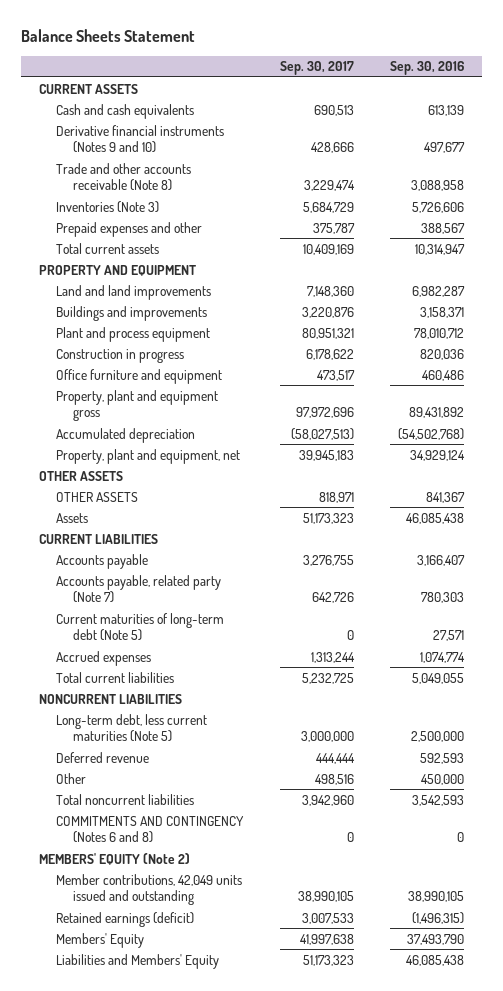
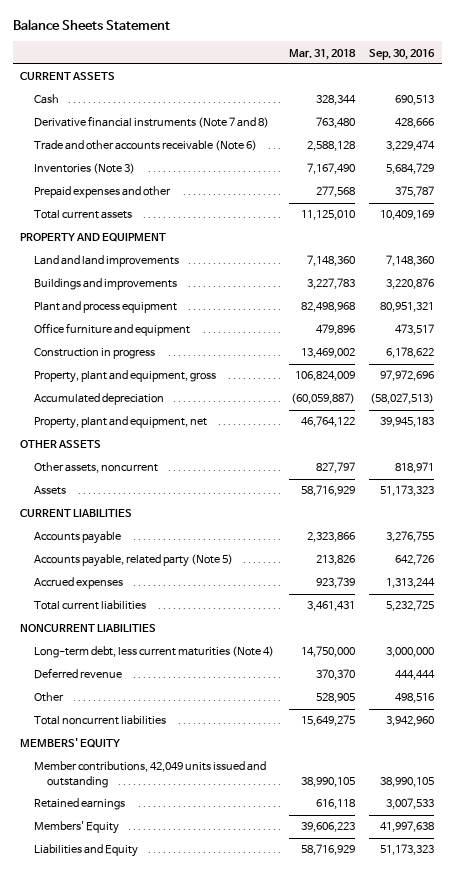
- | Sep. 30, 2017 | Sep. 30, 2016
+ | Mar. 31, 2018 | Sep. 30, 2016
- Cash and cash equivalents | 690,513 | 613,139
- Derivative financial instruments (Notes 9 and 10) | 428,666 | 497,677
- Trade and other accounts receivable (Note 8) | 3,229,474 | 3,088,958
- Inventories (Note 3) | 5,684,729 | 5,726,606
- Prepaid expenses and other | 375,787 | 388,567
- Total current assets | 10,409,169 | 10,314,947
+ Cash | 328,344 | 690,513
+ Derivative financial instruments (Note 7 and 8) | 763,480 | 428,666
+ Trade and other accounts receivable (Note 6) | 2,588,128 | 3,229,474
+ Inventories (Note 3) | 7,167,490 | 5,684,729
+ Prepaid expenses and other | 277,568 | 375,787
+ Total current assets | 11,125,010 | 10,409,169
- Land and land improvements | 7,148,360 | 6,982,287
- Buildings and improvements | 3,220,876 | 3,158,371
- Plant and process equipment | 80,951,321 | 78,010,712
- Construction in progress | 6,178,622 | 820,036
- Office furniture and equipment | 473,517 | 460,486
- Property, plant and equipment gross | 97,972,696 | 89,431,892
- Accumulated depreciation | (58,027,513) | (54,502,768)
- Property, plant and equipment, net | 39,945,183 | 34,929,124
+ Land and land improvements | 7,148,360 | 7,148,360
+ Buildings and improvements | 3,227,783 | 3,220,876
+ Plant and process equipment | 82,498,968 | 80,951,321
+ Office furniture and equipment | 479,896 | 473,517
+ Construction in progress | 13,469,002 | 6,178,622
+ Property, plant and equipment, gross | 106,824,009 | 97,972,696
+ Accumulated depreciation | (60,059,887) | (58,027,513)
+ Property, plant and equipment, net | 46,764,122 | 39,945,183
- OTHER ASSETS | 818,971 | 841,367
- Assets | 51,173,323 | 46,085,438
+ Other assets, noncurrent | 827,797 | 818,971
+ Assets | 58,716,929 | 51,173,323
- Accounts payable | 3,276,755 | 3,166,407
- Accounts payable, related party (Note 7) | 642,726 | 780,303
- Current maturities of long-term debt (Note 5) | 0 | 27,571
- Accrued expenses | 1,313,244 | 1,074,774
- Total current liabilities | 5,232,725 | 5,049,055
+ Accounts payable | 2,323,866 | 3,276,755
+ Accounts payable, related party (Note 5) | 213,826 | 642,726
+ Accrued expenses | 923,739 | 1,313,244
+ Total current liabilities | 3,461,431 | 5,232,725
- Long-term debt, less current maturities (Note 5) | 3,000,000 | 2,500,000
- Deferred revenue | 444,444 | 592,593
- Other | 498,516 | 450,000
- Total noncurrent liabilities | 3,942,960 | 3,542,593
- COMMITMENTS AND CONTINGENCY (Notes 6 and 8) | 0 | 0
- MEMBERS' EQUITY (Note 2)
+ Long-term debt, less current maturities (Note 4) | 14,750,000 | 3,000,000
+ Deferred revenue | 370,370 | 444,444
+ Other | 528,905 | 498,516
+ Total noncurrent liabilities | 15,649,275 | 3,942,960
+ MEMBERS' EQUITY
- Retained earnings (deficit) | 3,007,533 | (1,496,315)
- Members' Equity | 41,997,638 | 37,493,790
- Liabilities and Members' Equity | 51,173,323 | 46,085,438
+ Retained earnings | 616,118 | 3,007,533
+ Members' Equity | 39,606,223 | 41,997,638
+ Liabilities and Equity | 58,716,929 | 51,173,323

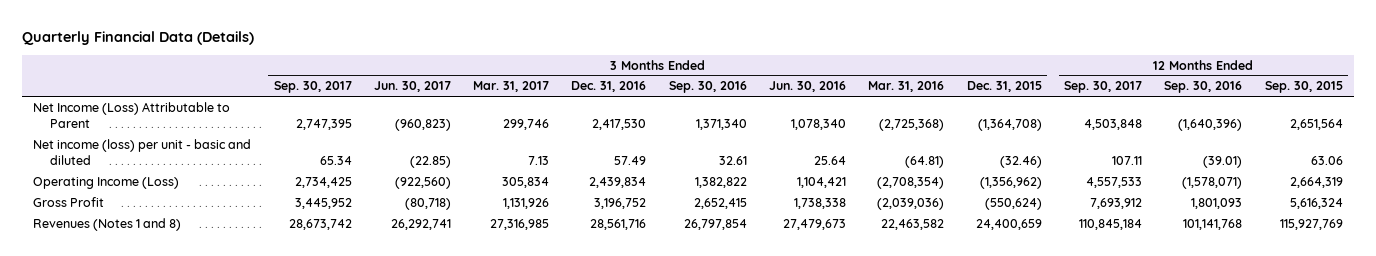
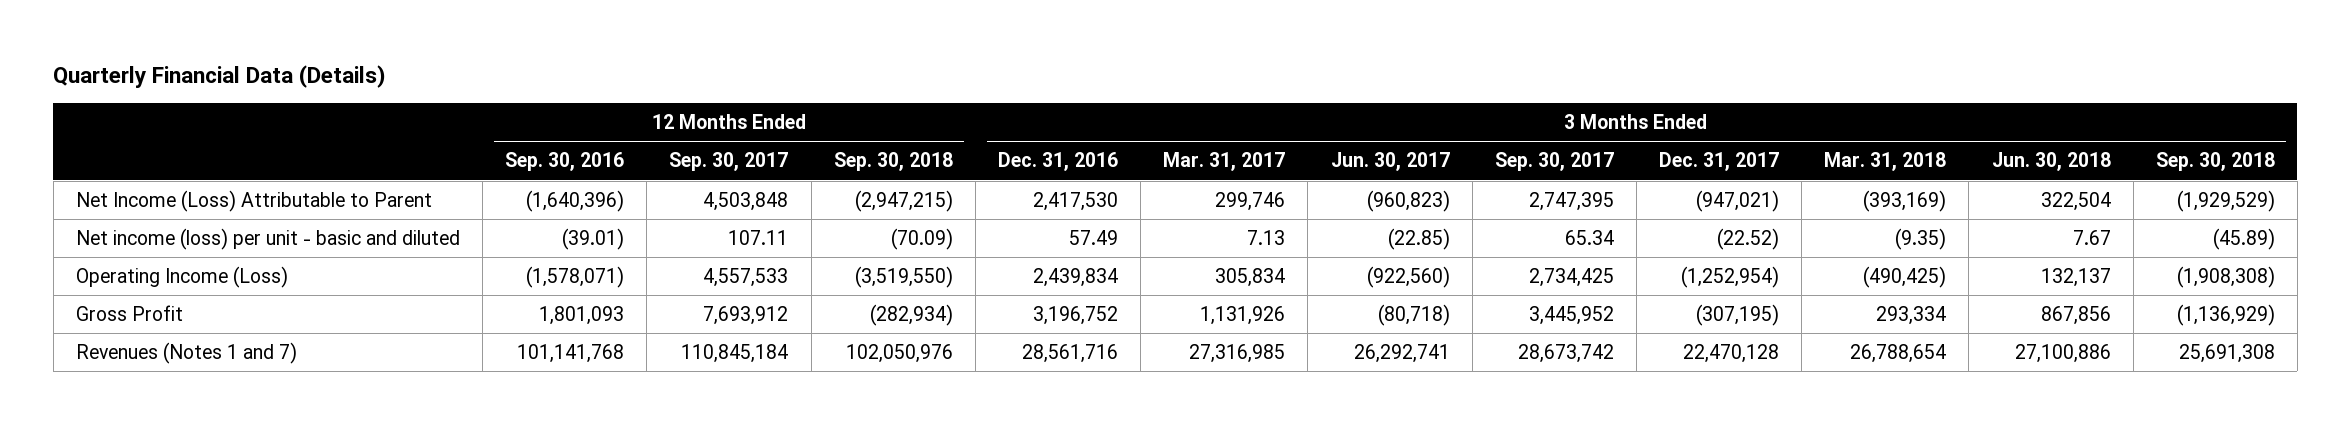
- | 3 Months Ended Sep. 30, 2017 | 3 Months Ended Jun. 30, 2017 | 3 Months Ended Mar. 31, 2017 | 3 Months Ended Dec. 31, 2016 | 3 Months Ended Sep. 30, 2016 | 3 Months Ended Jun. 30, 2016 | 3 Months Ended Mar. 31, 2016 | 3 Months Ended Dec. 31, 2015 | 12 Months Ended Sep. 30, 2017 | 12 Months Ended Sep. 30, 2016 | 12 Months Ended Sep. 30, 2015
+ | 12 Months Ended Sep. 30, 2016 | 12 Months Ended Sep. 30, 2017 | 12 Months Ended Sep. 30, 2018 | 3 Months Ended Dec. 31, 2016 | 3 Months Ended Mar. 31, 2017 | 3 Months Ended Jun. 30, 2017 | 3 Months Ended Sep. 30, 2017 | 3 Months Ended Dec. 31, 2017 | 3 Months Ended Mar. 31, 2018 | 3 Months Ended Jun. 30, 2018 | 3 Months Ended Sep. 30, 2018
- Revenues (Notes 1 and 8) | 28,673,742 | 26,292,741 | 27,316,985 | 28,561,716 | 26,797,854 | 27,479,673 | 22,463,582 | 24,400,659 | 110,845,184 | 101,141,768 | 115,927,769
+ Revenues (Notes 1 and 7) | 101,141,768 | 110,845,184 | 102,050,976 | 28,561,716 | 27,316,985 | 26,292,741 | 28,673,742 | 22,470,128 | 26,788,654 | 27,100,886 | 25,691,308

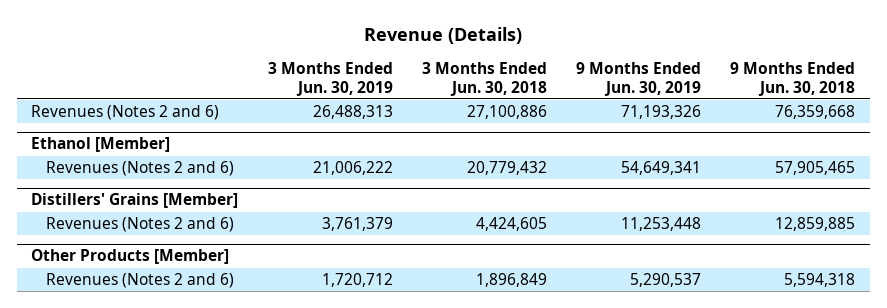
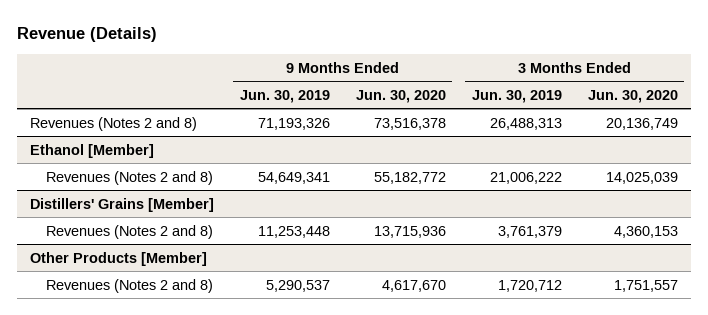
- | 3 Months Ended Jun. 30, 2019 | 3 Months Ended Jun. 30, 2018 | 9 Months Ended Jun. 30, 2019 | 9 Months Ended Jun. 30, 2018
+ | 9 Months Ended Jun. 30, 2019 | 9 Months Ended Jun. 30, 2020 | 3 Months Ended Jun. 30, 2019 | 3 Months Ended Jun. 30, 2020
- Revenues (Notes 2 and 6) | 26,488,313 | 27,100,886 | 71,193,326 | 76,359,668
+ Revenues (Notes 2 and 8) | 71,193,326 | 73,516,378 | 26,488,313 | 20,136,749
@ Ethanol [Member]
- Revenues (Notes 2 and 6) | 21,006,222 | 20,779,432 | 54,649,341 | 57,905,465
+ Revenues (Notes 2 and 8) | 54,649,341 | 55,182,772 | 21,006,222 | 14,025,039
@ Distillers' Grains [Member]
- Revenues (Notes 2 and 6) | 3,761,379 | 4,424,605 | 11,253,448 | 12,859,885
+ Revenues (Notes 2 and 8) | 11,253,448 | 13,715,936 | 3,761,379 | 4,360,153
@ Other Products [Member]
- Revenues (Notes 2 and 6) | 1,720,712 | 1,896,849 | 5,290,537 | 5,594,318
+ Revenues (Notes 2 and 8) | 5,290,537 | 4,617,670 | 1,720,712 | 1,751,557

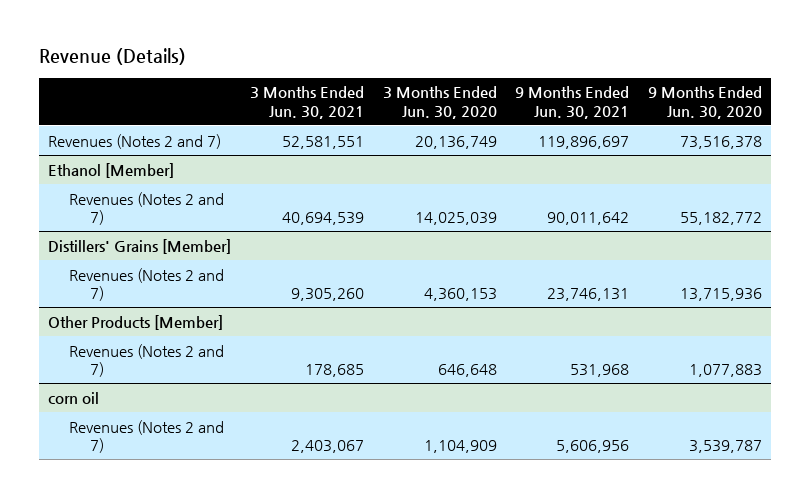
- | 9 Months Ended Jun. 30, 2019 | 9 Months Ended Jun. 30, 2020 | 3 Months Ended Jun. 30, 2019 | 3 Months Ended Jun. 30, 2020
+ | 3 Months Ended Jun. 30, 2021 | 3 Months Ended Jun. 30, 2020 | 9 Months Ended Jun. 30, 2021 | 9 Months Ended Jun. 30, 2020
- Revenues (Notes 2 and 8) | 71,193,326 | 73,516,378 | 26,488,313 | 20,136,749
+ Revenues (Notes 2 and 7) | 52,581,551 | 20,136,749 | 119,896,697 | 73,516,378
@ Ethanol [Member]
- Revenues (Notes 2 and 8) | 54,649,341 | 55,182,772 | 21,006,222 | 14,025,039
+ Revenues (Notes 2 and 7) | 40,694,539 | 14,025,039 | 90,011,642 | 55,182,772
@ Distillers' Grains [Member]
- Revenues (Notes 2 and 8) | 11,253,448 | 13,715,936 | 3,761,379 | 4,360,153
+ Revenues (Notes 2 and 7) | 9,305,260 | 4,360,153 | 23,746,131 | 13,715,936
@ Other Products [Member]
- Revenues (Notes 2 and 8) | 5,290,537 | 4,617,670 | 1,720,712 | 1,751,557
+ Revenues (Notes 2 and 7) | 178,685 | 646,648 | 531,968 | 1,077,883
+ corn oil
+ Revenues (Notes 2 and 7) | 2,403,067 | 1,104,909 | 5,606,956 | 3,539,787

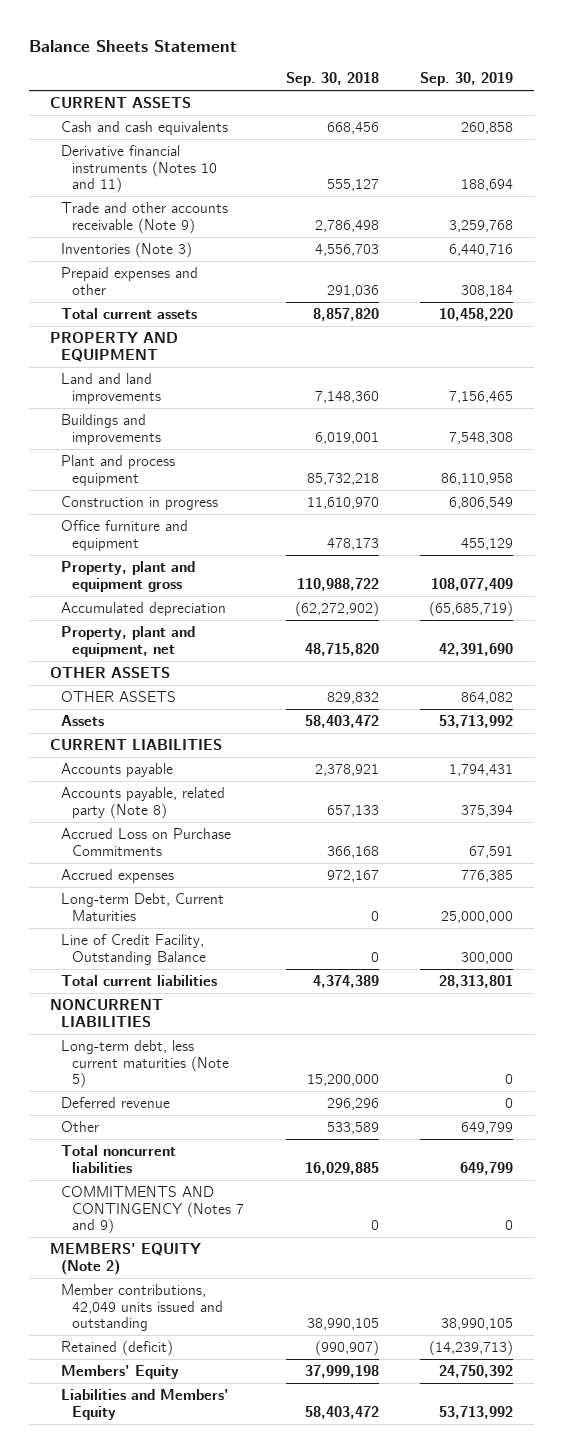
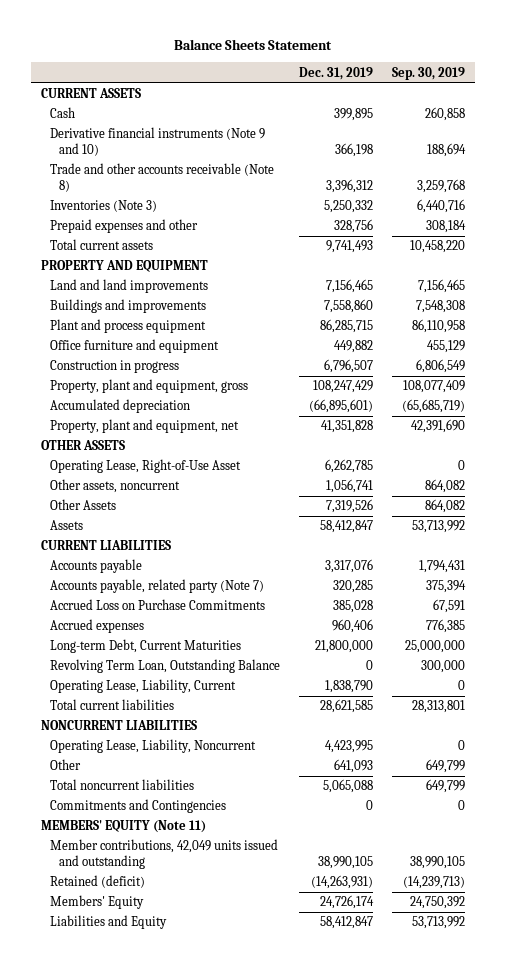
- | Sep. 30, 2018 | Sep. 30, 2019
+ | Dec. 31, 2019 | Sep. 30, 2019
- Cash and cash equivalents | 668,456 | 260,858
- Derivative financial instruments (Notes 10 and 11) | 555,127 | 188,694
- Trade and other accounts receivable (Note 9) | 2,786,498 | 3,259,768
+ Cash | 399,895 | 260,858
+ Derivative financial instruments (Note 9 and 10) | 366,198 | 188,694
+ Trade and other accounts receivable (Note 8) | 3,396,312 | 3,259,768
- Property, plant and equipment gross | 110,988,722 | 108,077,409
moved down: Construction in progress | 6,796,507 | 6,806,549
+ Property, plant and equipment, gross | 108,247,429 | 108,077,409
- OTHER ASSETS | 829,832 | 864,082
+ Operating Lease, Right-of-Use Asset | 6,262,785 | 0
+ Other assets, noncurrent | 1,056,741 | 864,082
+ Other Assets | 7,319,526 | 864,082
- Accounts payable, related party (Note 8) | 657,133 | 375,394
+ Accounts payable, related party (Note 7) | 320,285 | 375,394
- Line of Credit Facility, Outstanding Balance | 0 | 300,000
+ Revolving Term Loan, Outstanding Balance | 0 | 300,000
+ Operating Lease, Liability, Current | 1,838,790 | 0
- Long-term debt, less current maturities (Note 5) | 15,200,000 | 0
- Deferred revenue | 296,296 | 0
+ Operating Lease, Liability, Noncurrent | 4,423,995 | 0
- COMMITMENTS AND CONTINGENCY (Notes 7 and 9) | 0 | 0
- MEMBERS' EQUITY (Note 2)
+ Commitments and Contingencies | 0 | 0
+ MEMBERS' EQUITY (Note 11)
- Liabilities and Members' Equity | 58,403,472 | 53,713,992
+ Liabilities and Equity | 58,412,847 | 53,713,992

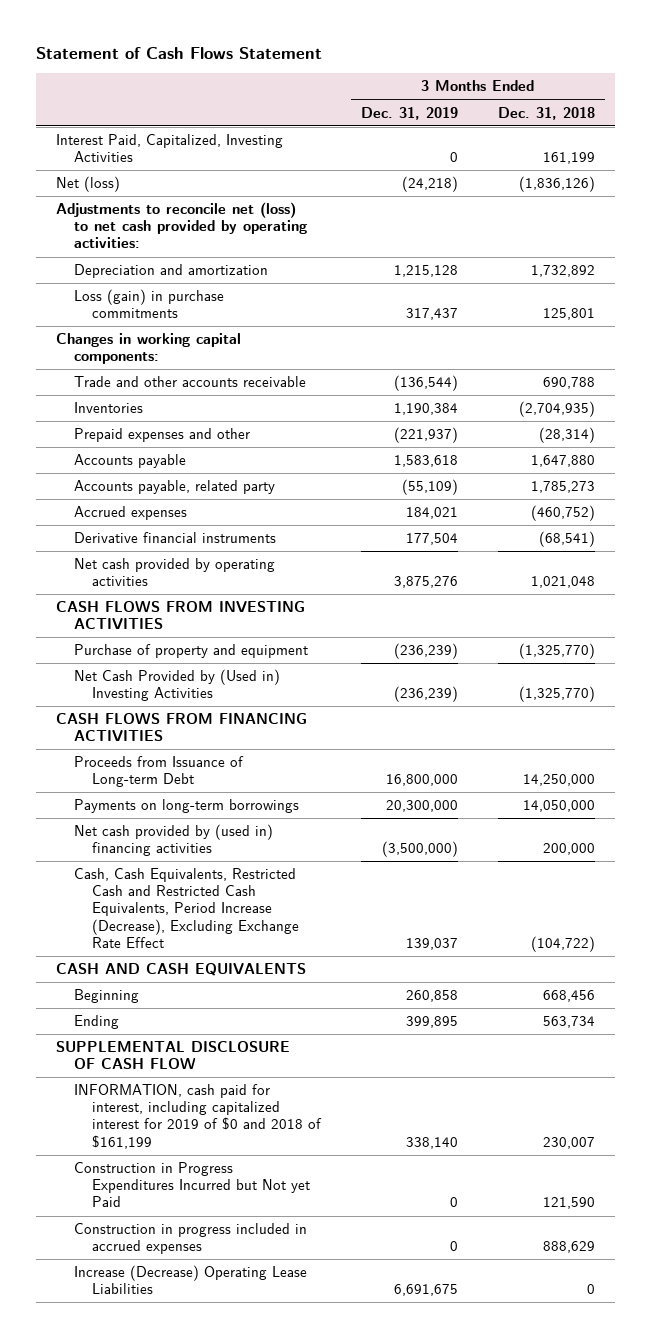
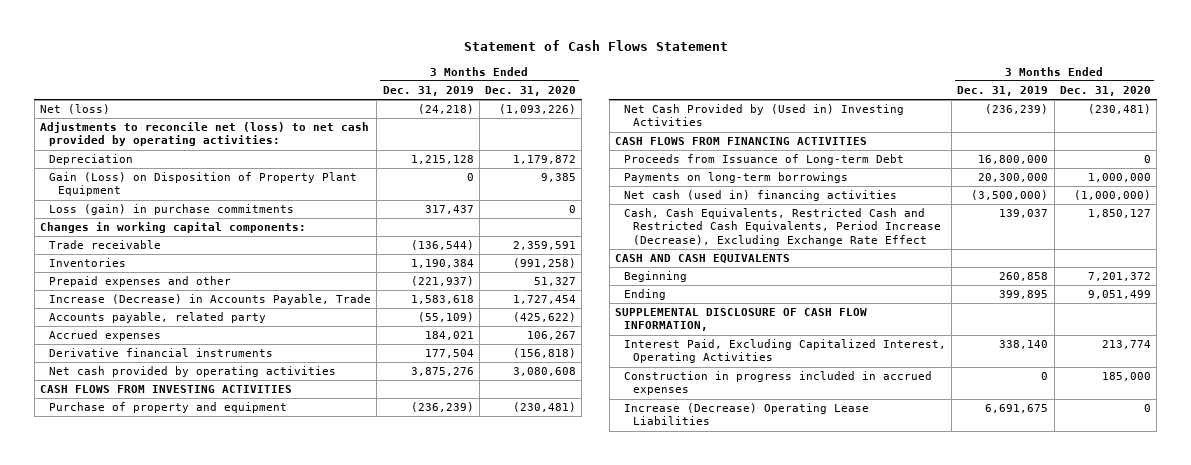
- | 3 Months Ended Dec. 31, 2019 | 3 Months Ended Dec. 31, 2018
+ | 3 Months Ended Dec. 31, 2019 | 3 Months Ended Dec. 31, 2020
- Interest Paid, Capitalized, Investing Activities | 0 | 161,199
- Depreciation and amortization | 1,215,128 | 1,732,892
+ Depreciation | 1,215,128 | 1,179,872
+ Gain (Loss) on Disposition of Property Plant Equipment | 0 | 9,385
- Trade and other accounts receivable | (136,544) | 690,788
+ Trade receivable | (136,544) | 2,359,591
- Accounts payable | 1,583,618 | 1,647,880
+ Increase (Decrease) in Accounts Payable, Trade | 1,583,618 | 1,727,454
- Net cash provided by (used in) financing activities | (3,500,000) | 200,000
+ Net cash (used in) financing activities | (3,500,000) | (1,000,000)
- SUPPLEMENTAL DISCLOSURE OF CASH FLOW
- INFORMATION, cash paid for interest, including capitalized interest for 2019 of $0 and 2018 of $161,199 | 338,140 | 230,007
- Construction in Progress Expenditures Incurred but Not yet Paid | 0 | 121,590
+ SUPPLEMENTAL DISCLOSURE OF CASH FLOW INFORMATION,
+ Interest Paid, Excluding Capitalized Interest, Operating Activities | 338,140 | 213,774

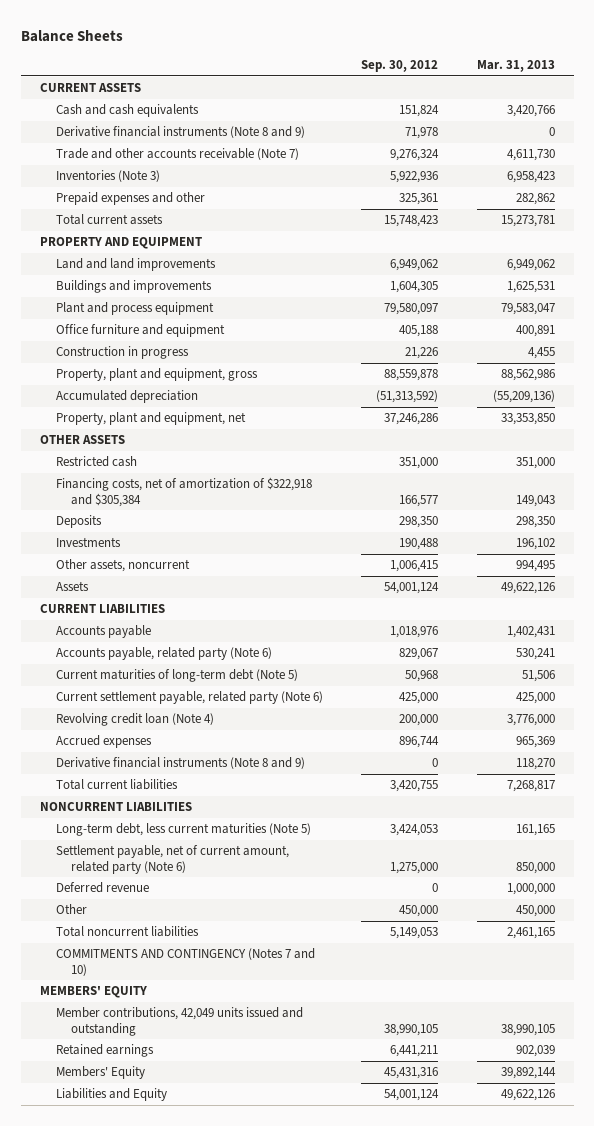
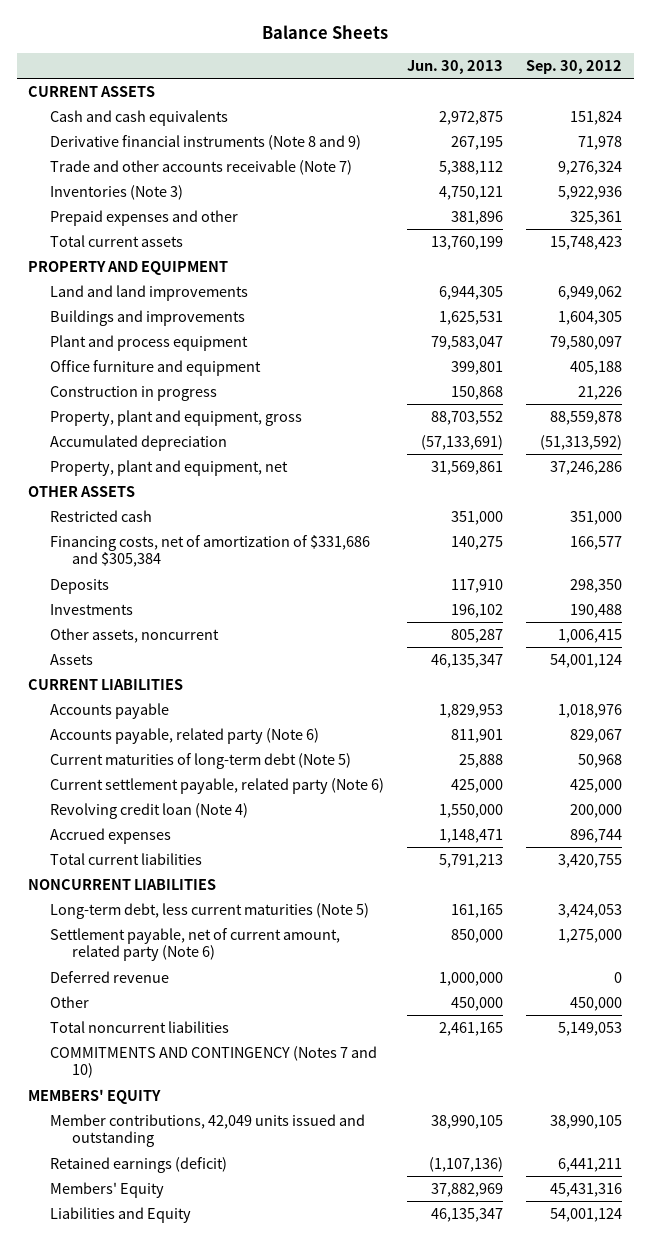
- | Sep. 30, 2012 | Mar. 31, 2013
+ | Jun. 30, 2013 | Sep. 30, 2012
- Financing costs, net of amortization of $322,918 and $305,384 | 166,577 | 149,043
+ Financing costs, net of amortization of $331,686 and $305,384 | 140,275 | 166,577
- Derivative financial instruments (Note 8 and 9) | 0 | 118,270
- Retained earnings | 6,441,211 | 902,039
+ Retained earnings (deficit) | (1,107,136) | 6,441,211

